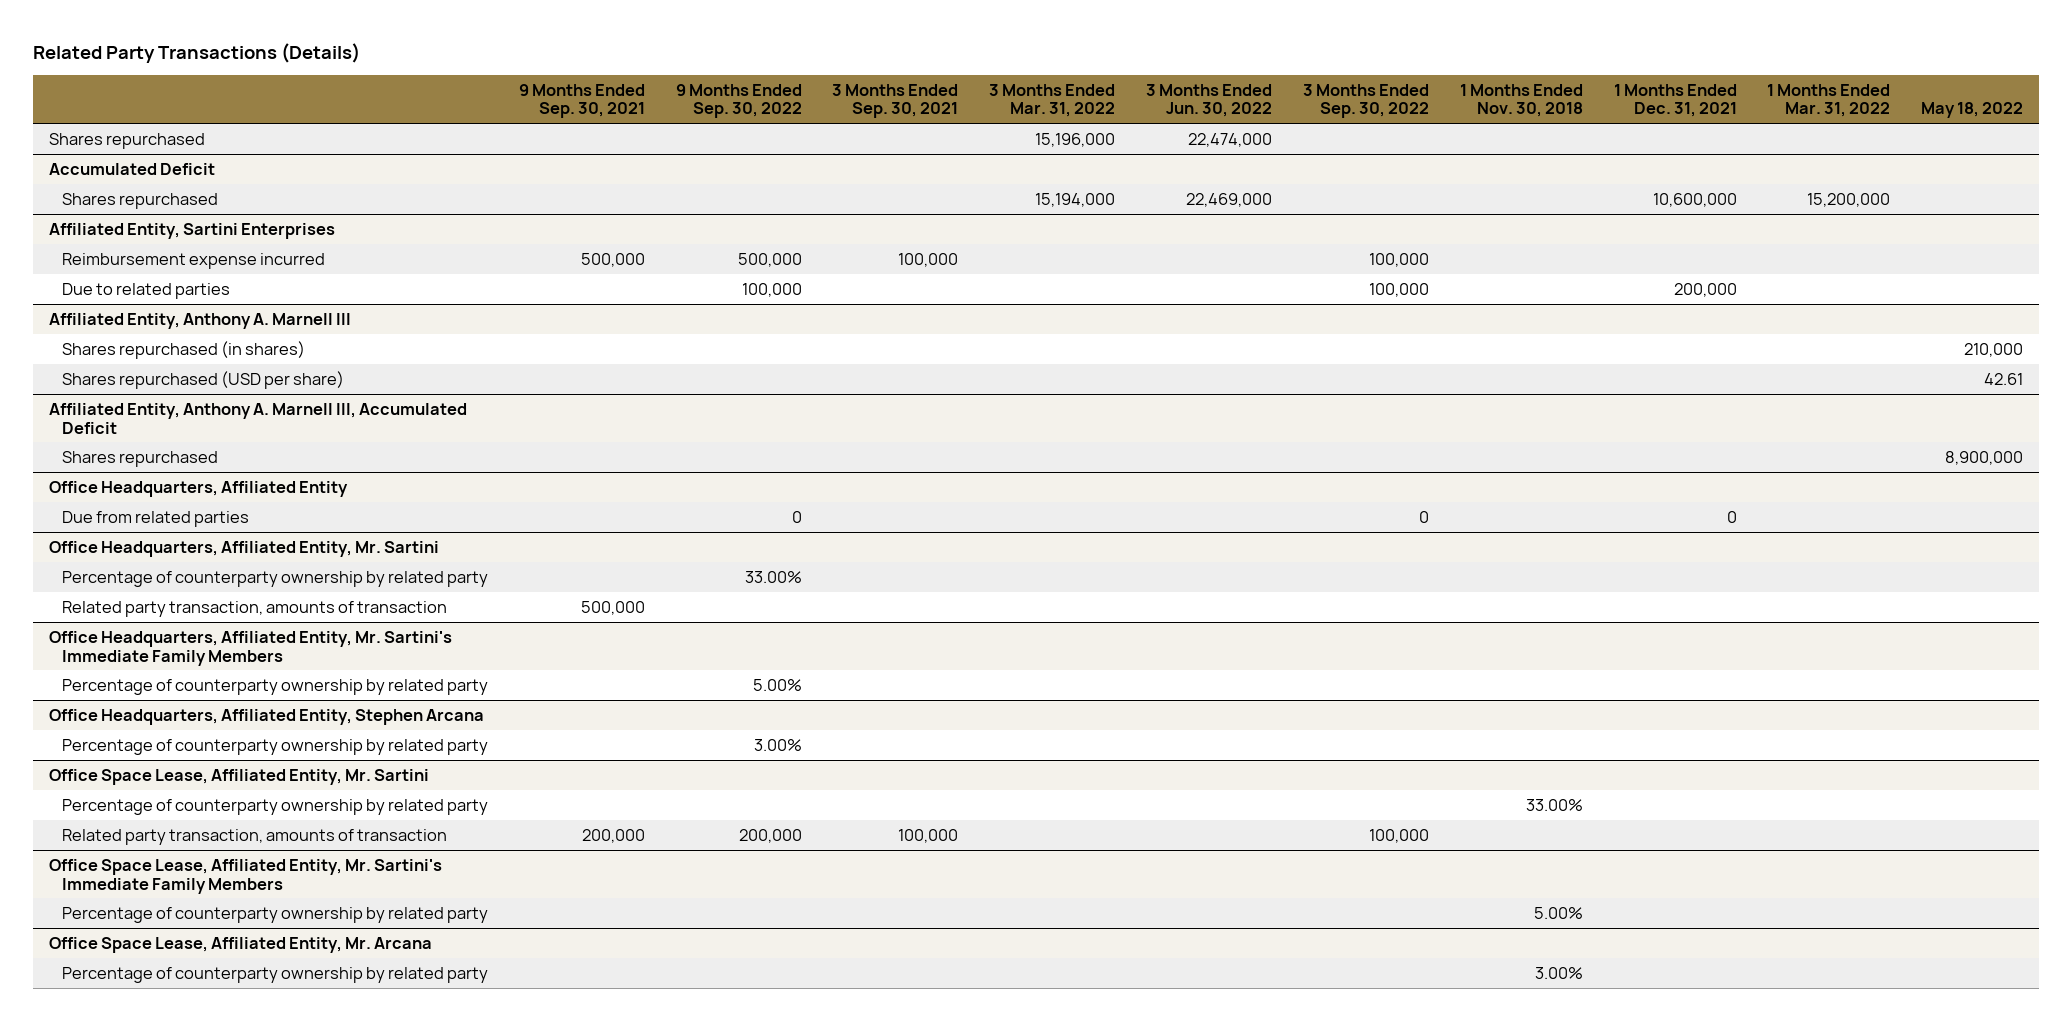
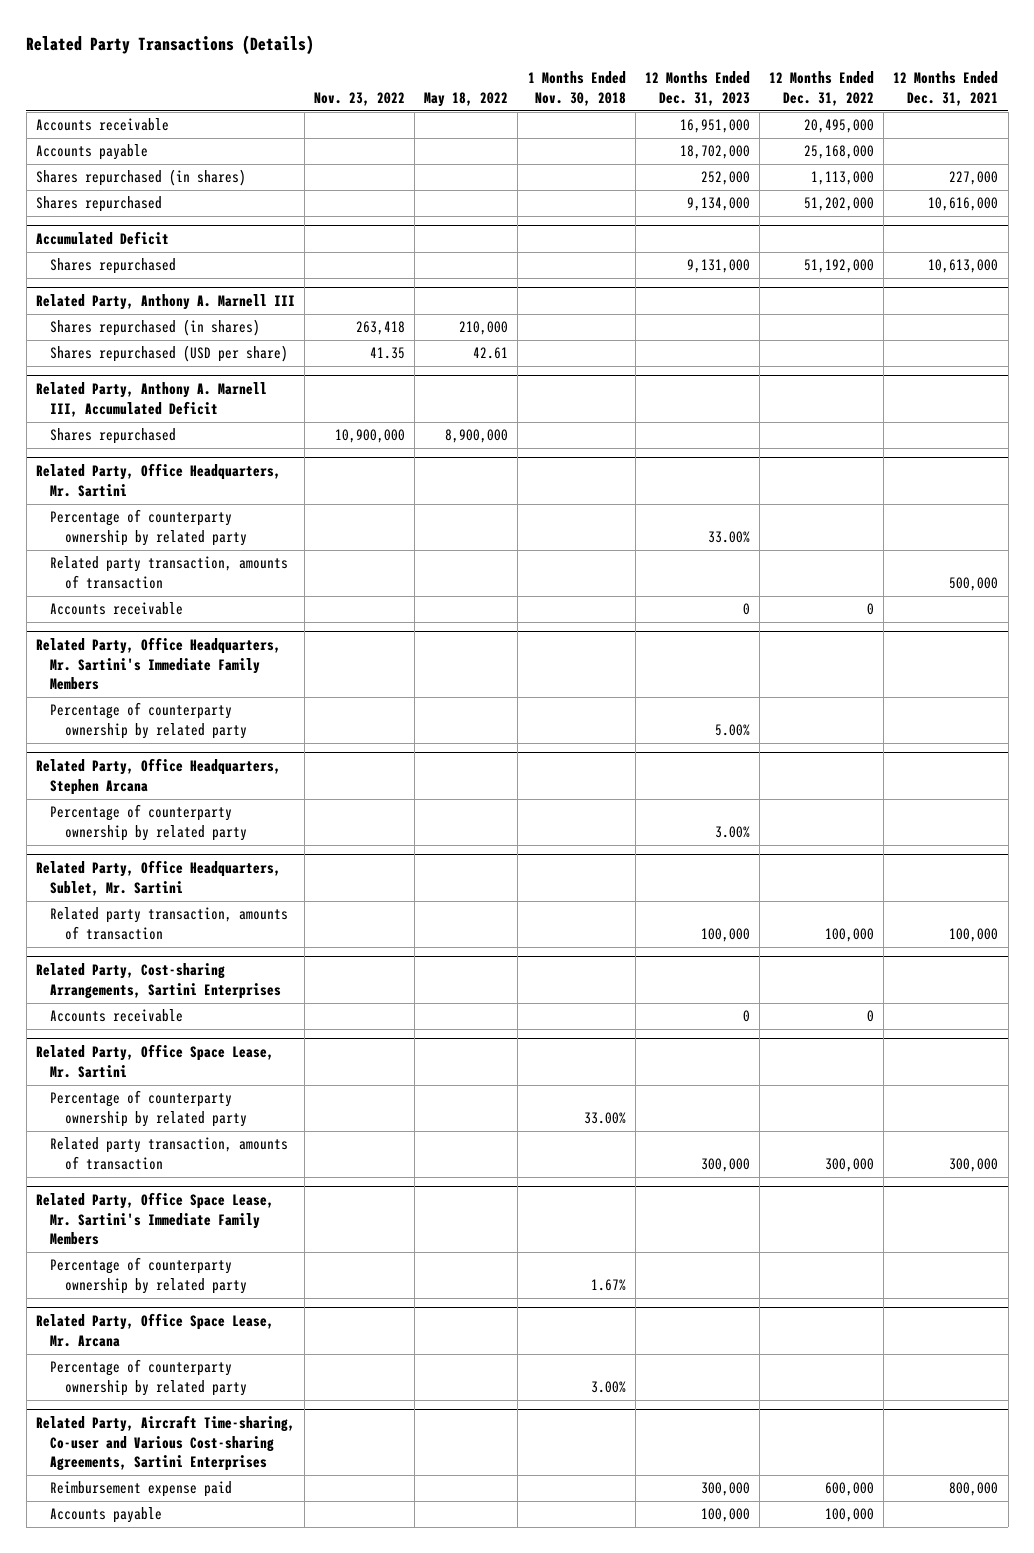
- | 9 Months Ended Sep. 30, 2021 | 9 Months Ended Sep. 30, 2022 | 3 Months Ended Sep. 30, 2021 | 3 Months Ended Mar. 31, 2022 | 3 Months Ended Jun. 30, 2022 | 3 Months Ended Sep. 30, 2022 | 1 Months Ended Nov. 30, 2018 | 1 Months Ended Dec. 31, 2021 | 1 Months Ended Mar. 31, 2022 | May 18, 2022
+ | Nov. 23, 2022 | May 18, 2022 | 1 Months Ended Nov. 30, 2018 | 12 Months Ended Dec. 31, 2023 | 12 Months Ended Dec. 31, 2022 | 12 Months Ended Dec. 31, 2021
+ Accounts receivable | | | | 16,951,000 | 20,495,000 |
+ Accounts payable | | | | 18,702,000 | 25,168,000 |
+ Shares repurchased (in shares) | | | | 252,000 | 1,113,000 | 227,000
- Affiliated Entity, Sartini Enterprises
- Reimbursement expense incurred | 500,000 | 500,000 | 100,000 | | | 100,000 | | | |
- Due to related parties | | 100,000 | | | | 100,000 | | 200,000 | |
- Affiliated Entity, Anthony A. Marnell III
+ Related Party, Anthony A. Marnell III
- Affiliated Entity, Anthony A. Marnell III, Accumulated Deficit
+ Related Party, Anthony A. Marnell III, Accumulated Deficit
- Office Headquarters, Affiliated Entity
- Due from related parties | | 0 | | | | 0 | | 0 | |
- Office Headquarters, Affiliated Entity, Mr. Sartini
+ Related Party, Office Headquarters, Mr. Sartini
- Office Headquarters, Affiliated Entity, Mr. Sartini's Immediate Family Members
+ Accounts receivable | | | | 0 | 0 |
+ Related Party, Office Headquarters, Mr. Sartini's Immediate Family Members
- Office Headquarters, Affiliated Entity, Stephen Arcana
+ Related Party, Office Headquarters, Stephen Arcana
- Office Space Lease, Affiliated Entity, Mr. Sartini
+ Related Party, Office Headquarters, Sublet, Mr. Sartini
+ Related party transaction, amounts of transaction | | | | 100,000 | 100,000 | 100,000
+ Related Party, Cost-sharing Arrangements, Sartini Enterprises
+ Accounts receivable | | | | 0 | 0 |
+ Related Party, Office Space Lease, Mr. Sartini
- Office Space Lease, Affiliated Entity, Mr. Sartini's Immediate Family Members
- Percentage of counterparty ownership by related party | | | | | | | 5.00% | | |
- Office Space Lease, Affiliated Entity, Mr. Arcana
+ Related Party, Office Space Lease, Mr. Sartini's Immediate Family Members
+ Percentage of counterparty ownership by related party | | | 1.67% | | |
+ Related Party, Office Space Lease, Mr. Arcana
+ Related Party, Aircraft Time-sharing, Co-user and Various Cost-sharing Agreements, Sartini Enterprises
+ Reimbursement expense paid | | | | 300,000 | 600,000 | 800,000
+ Accounts payable | | | | 100,000 | 100,000 |

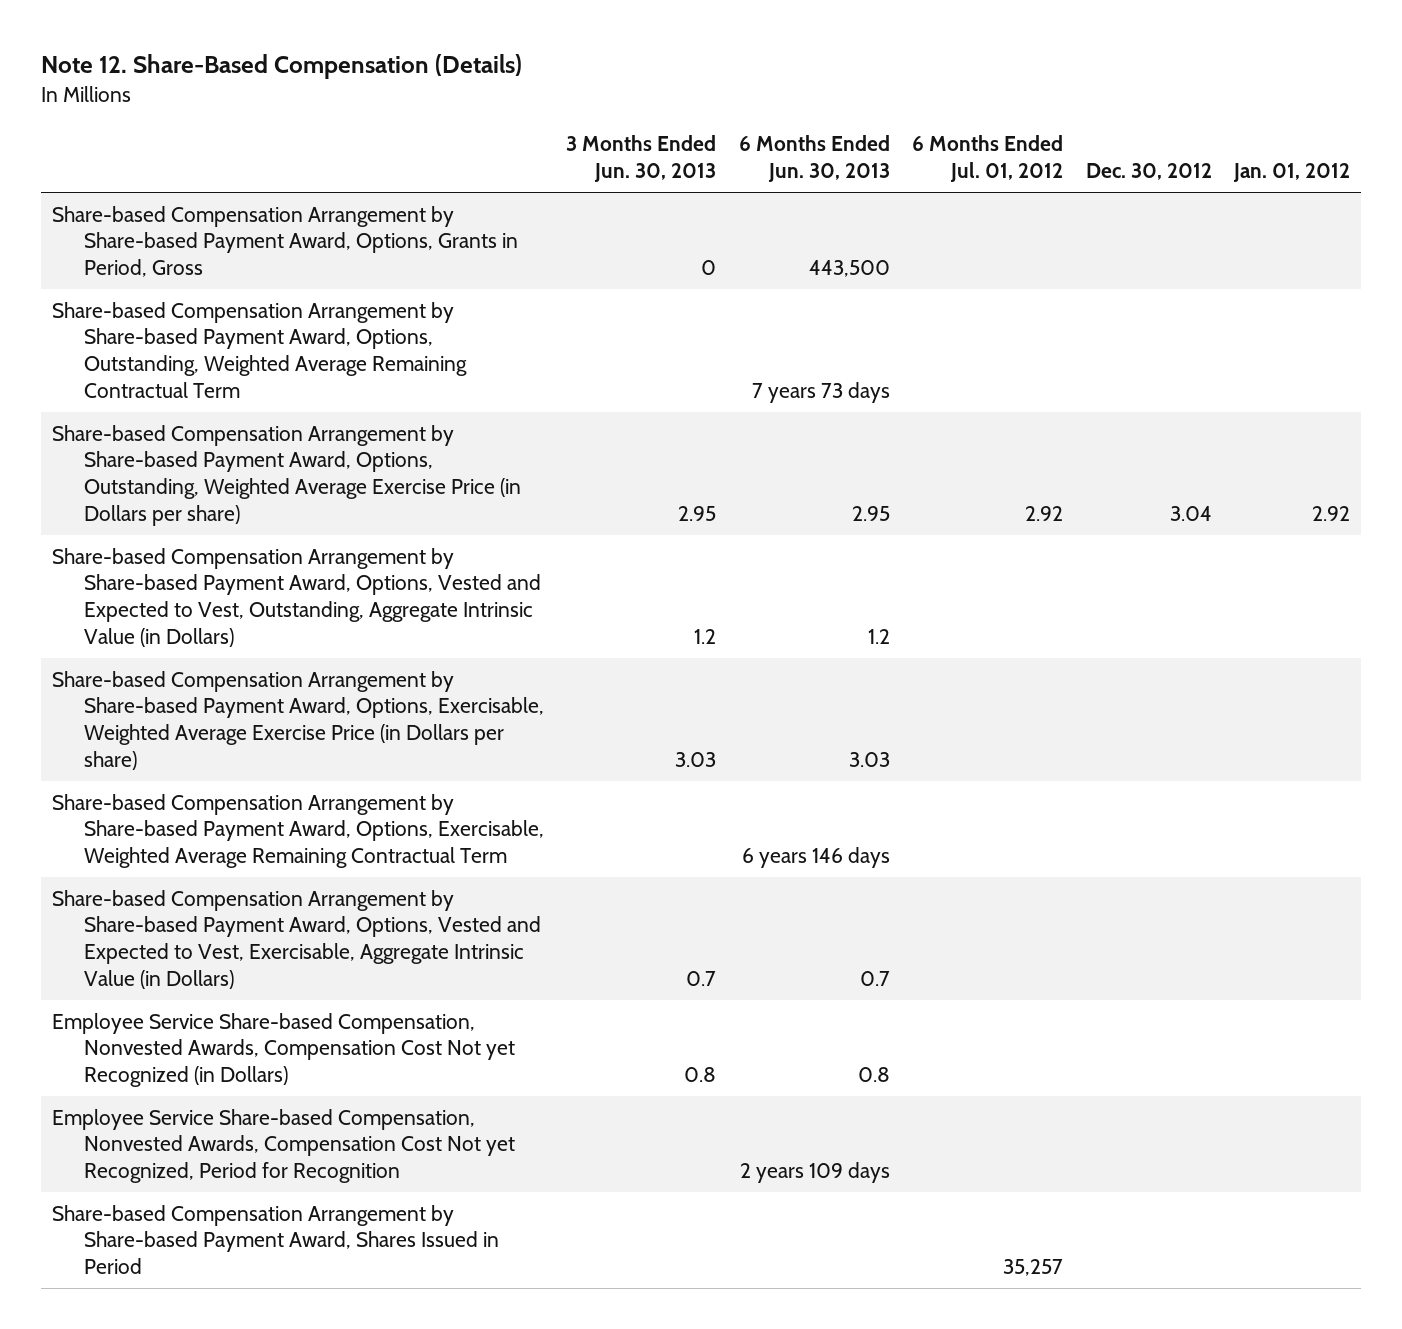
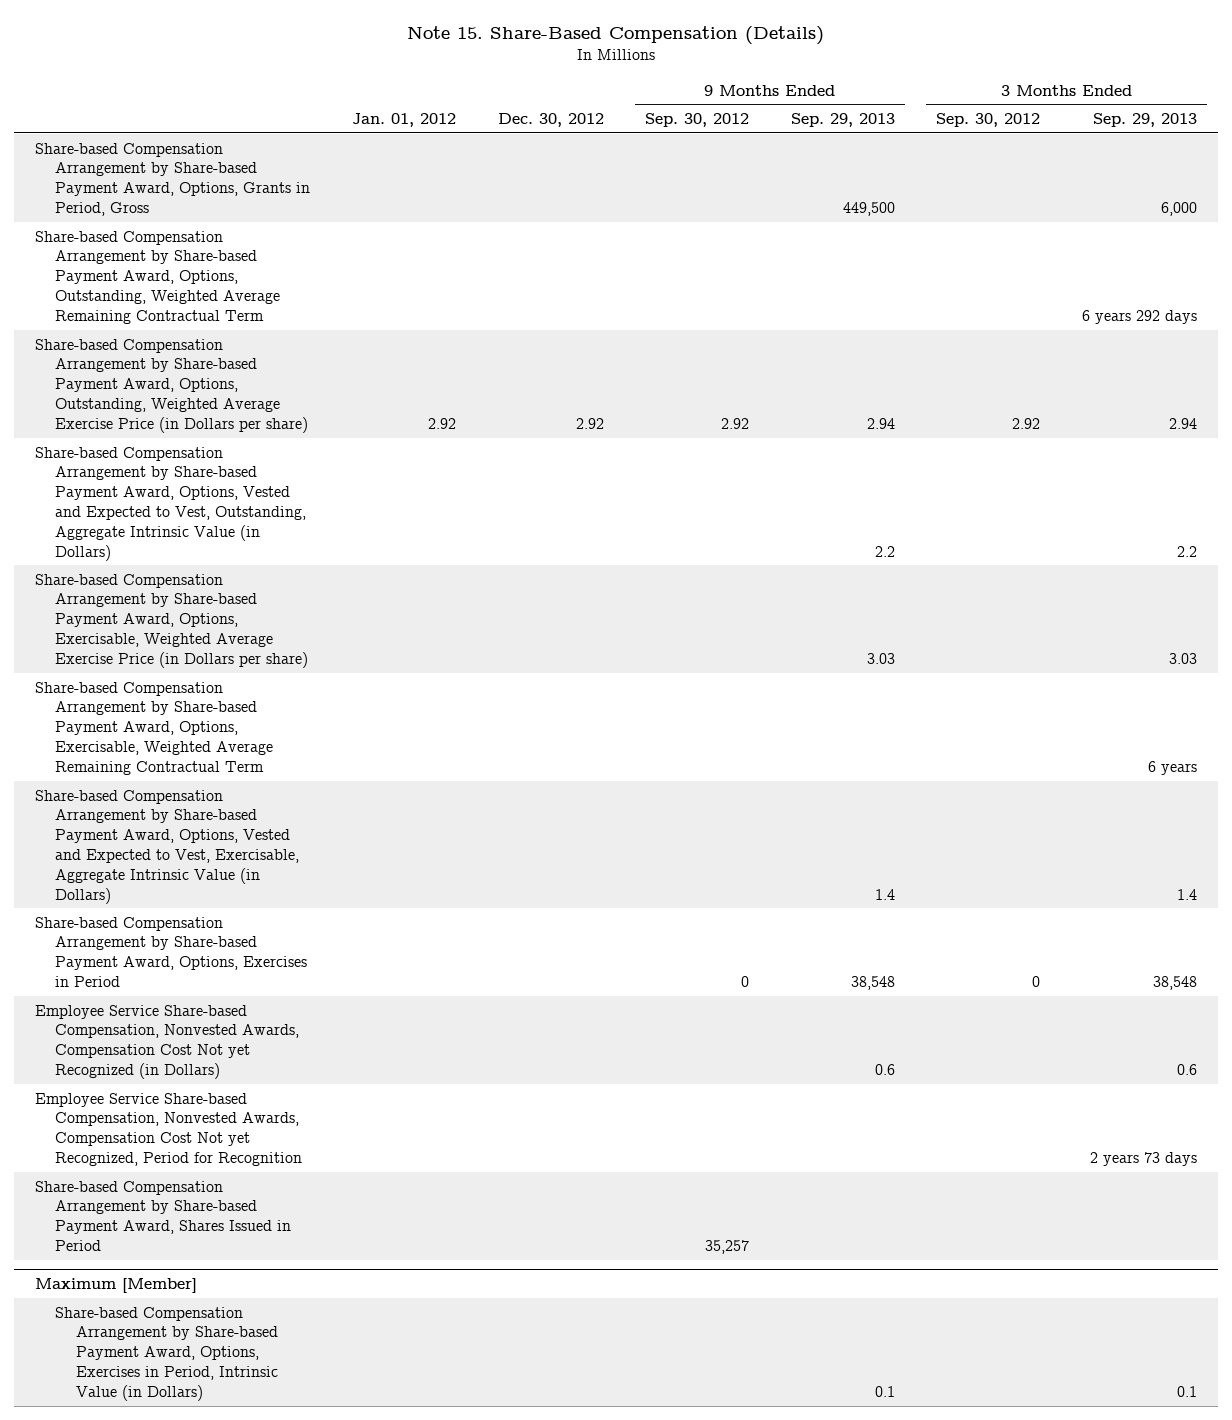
- Note 12. Share-Based Compensation (Details)
+ Note 15. Share-Based Compensation (Details)
- | 3 Months Ended Jun. 30, 2013 | 6 Months Ended Jun. 30, 2013 | 6 Months Ended Jul. 01, 2012 | Dec. 30, 2012 | Jan. 01, 2012
+ | Jan. 01, 2012 | Dec. 30, 2012 | 9 Months Ended Sep. 30, 2012 | 9 Months Ended Sep. 29, 2013 | 3 Months Ended Sep. 30, 2012 | 3 Months Ended Sep. 29, 2013
- Share-based Compensation Arrangement by Share-based Payment Award, Options, Outstanding, Weighted Average Exercise Price (in Dollars per share) | 2.95 | 2.95 | 2.92 | 3.04 | 2.92
+ Share-based Compensation Arrangement by Share-based Payment Award, Options, Outstanding, Weighted Average Exercise Price (in Dollars per share) | 2.92 | 2.92 | 2.92 | 2.94 | 2.92 | 2.94
+ Share-based Compensation Arrangement by Share-based Payment Award, Options, Exercises in Period | | | 0 | 38,548 | 0 | 38,548
+ Maximum [Member]
+ Share-based Compensation Arrangement by Share-based Payment Award, Options, Exercises in Period, Intrinsic Value (in Dollars) | | | | 0.1 | | 0.1

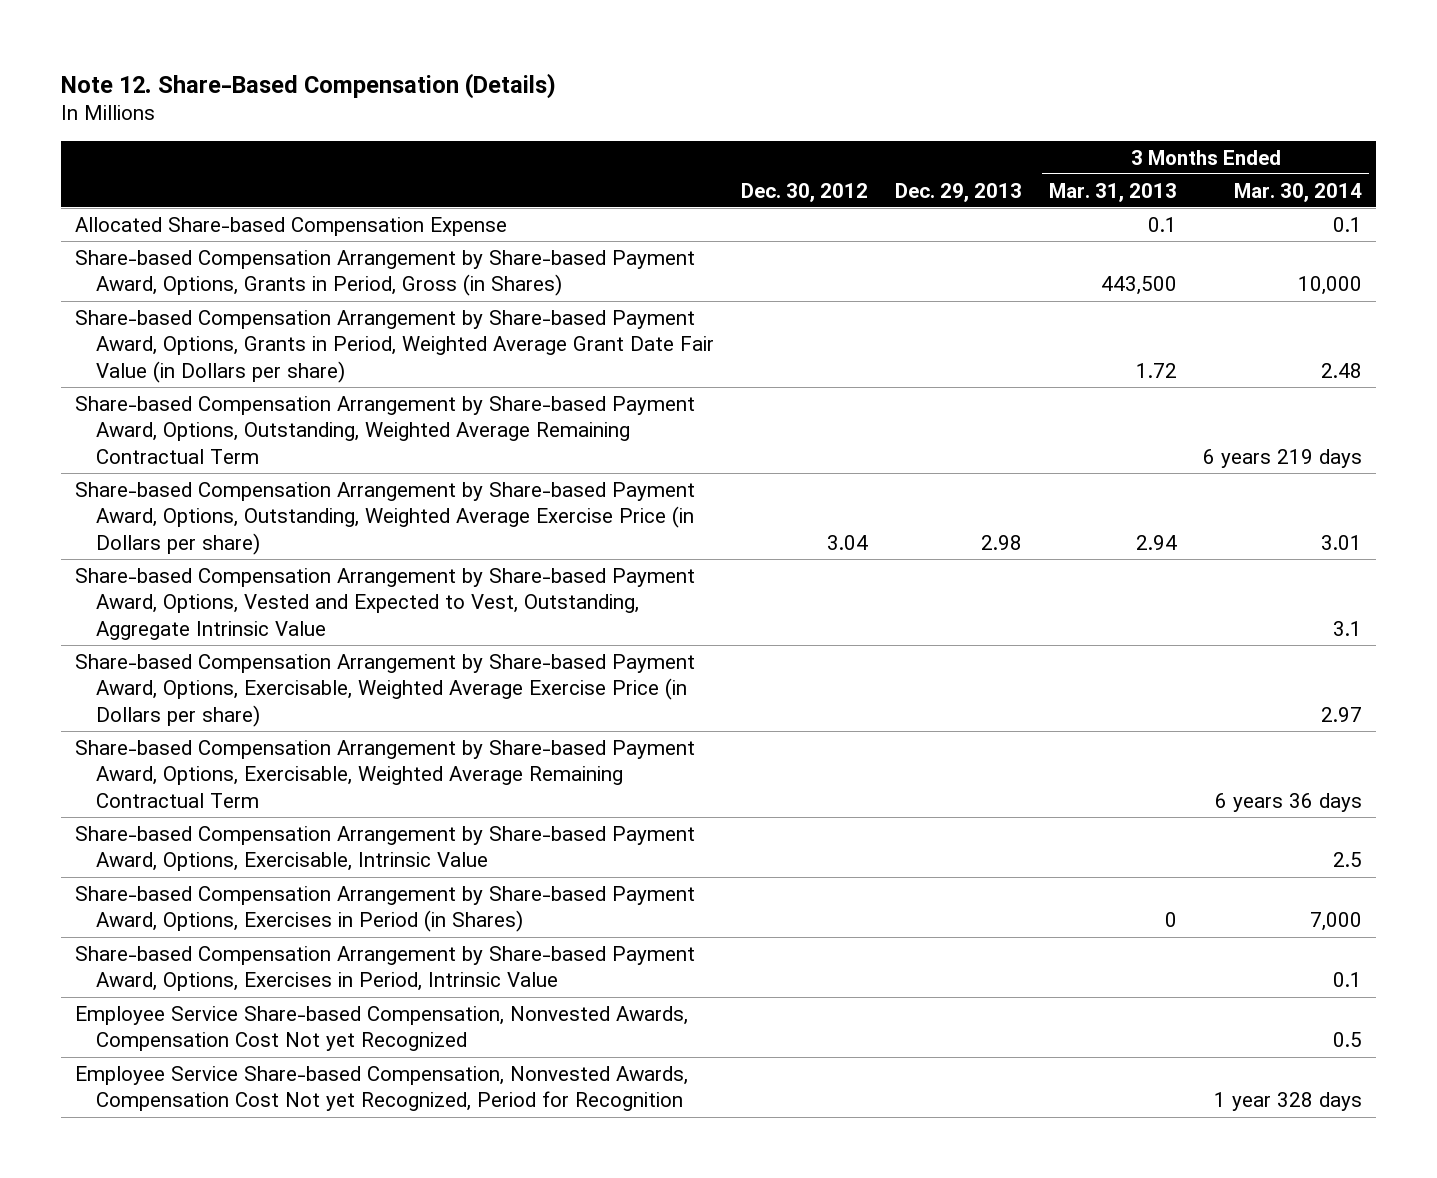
- Note 15. Share-Based Compensation (Details)
+ Note 12. Share-Based Compensation (Details)
- | Jan. 01, 2012 | Dec. 30, 2012 | 9 Months Ended Sep. 30, 2012 | 9 Months Ended Sep. 29, 2013 | 3 Months Ended Sep. 30, 2012 | 3 Months Ended Sep. 29, 2013
+ | Dec. 30, 2012 | Dec. 29, 2013 | 3 Months Ended Mar. 31, 2013 | 3 Months Ended Mar. 30, 2014
- Share-based Compensation Arrangement by Share-based Payment Award, Options, Grants in Period, Gross | | | | 449,500 | | 6,000
+ Allocated Share-based Compensation Expense | | | 0.1 | 0.1
+ Share-based Compensation Arrangement by Share-based Payment Award, Options, Grants in Period, Gross (in Shares) | | | 443,500 | 10,000
+ Share-based Compensation Arrangement by Share-based Payment Award, Options, Grants in Period, Weighted Average Grant Date Fair Value (in Dollars per share) | | | 1.72 | 2.48
- Share-based Compensation Arrangement by Share-based Payment Award, Options, Outstanding, Weighted Average Exercise Price (in Dollars per share) | 2.92 | 2.92 | 2.92 | 2.94 | 2.92 | 2.94
- Share-based Compensation Arrangement by Share-based Payment Award, Options, Vested and Expected to Vest, Outstanding, Aggregate Intrinsic Value (in Dollars) | | | | 2.2 | | 2.2
+ Share-based Compensation Arrangement by Share-based Payment Award, Options, Outstanding, Weighted Average Exercise Price (in Dollars per share) | 3.04 | 2.98 | 2.94 | 3.01
+ Share-based Compensation Arrangement by Share-based Payment Award, Options, Vested and Expected to Vest, Outstanding, Aggregate Intrinsic Value | | | | 3.1
- Share-based Compensation Arrangement by Share-based Payment Award, Options, Vested and Expected to Vest, Exercisable, Aggregate Intrinsic Value (in Dollars) | | | | 1.4 | | 1.4
- Share-based Compensation Arrangement by Share-based Payment Award, Options, Exercises in Period | | | 0 | 38,548 | 0 | 38,548
- Employee Service Share-based Compensation, Nonvested Awards, Compensation Cost Not yet Recognized (in Dollars) | | | | 0.6 | | 0.6
+ Share-based Compensation Arrangement by Share-based Payment Award, Options, Exercisable, Intrinsic Value | | | | 2.5
+ Share-based Compensation Arrangement by Share-based Payment Award, Options, Exercises in Period (in Shares) | | | 0 | 7,000
+ Share-based Compensation Arrangement by Share-based Payment Award, Options, Exercises in Period, Intrinsic Value | | | | 0.1
+ Employee Service Share-based Compensation, Nonvested Awards, Compensation Cost Not yet Recognized | | | | 0.5
- Share-based Compensation Arrangement by Share-based Payment Award, Shares Issued in Period | | | 35,257 | | |
- Maximum [Member]
- Share-based Compensation Arrangement by Share-based Payment Award, Options, Exercises in Period, Intrinsic Value (in Dollars) | | | | 0.1 | | 0.1

